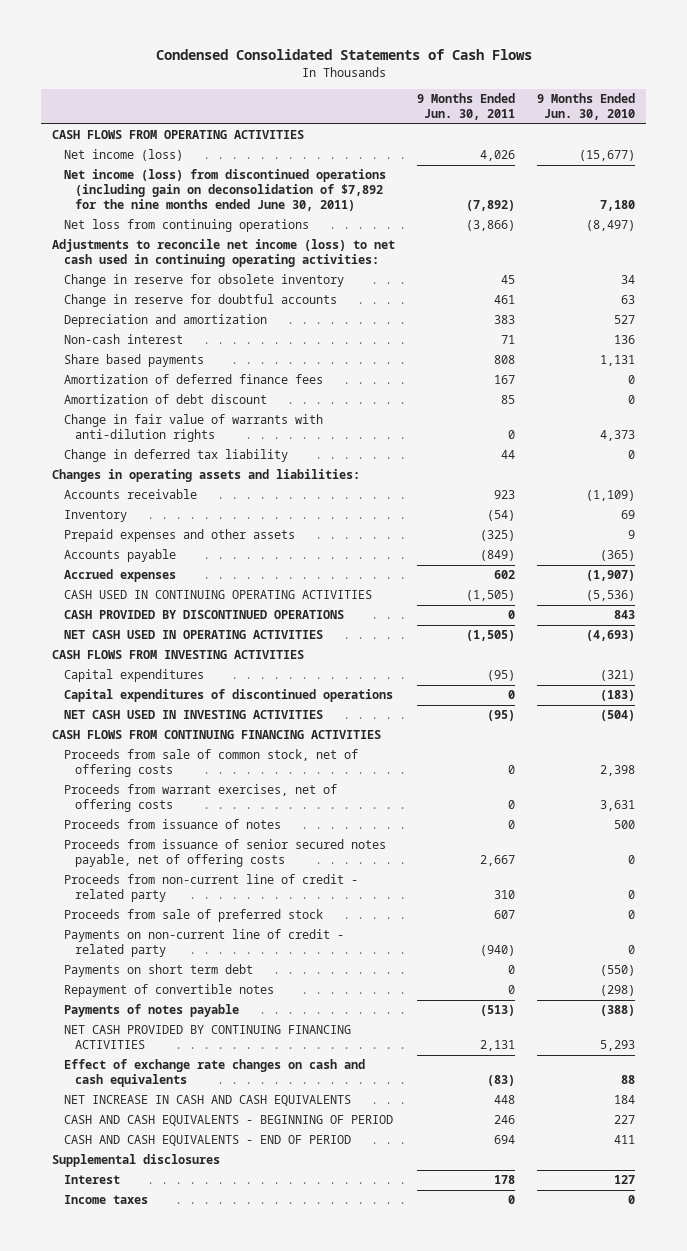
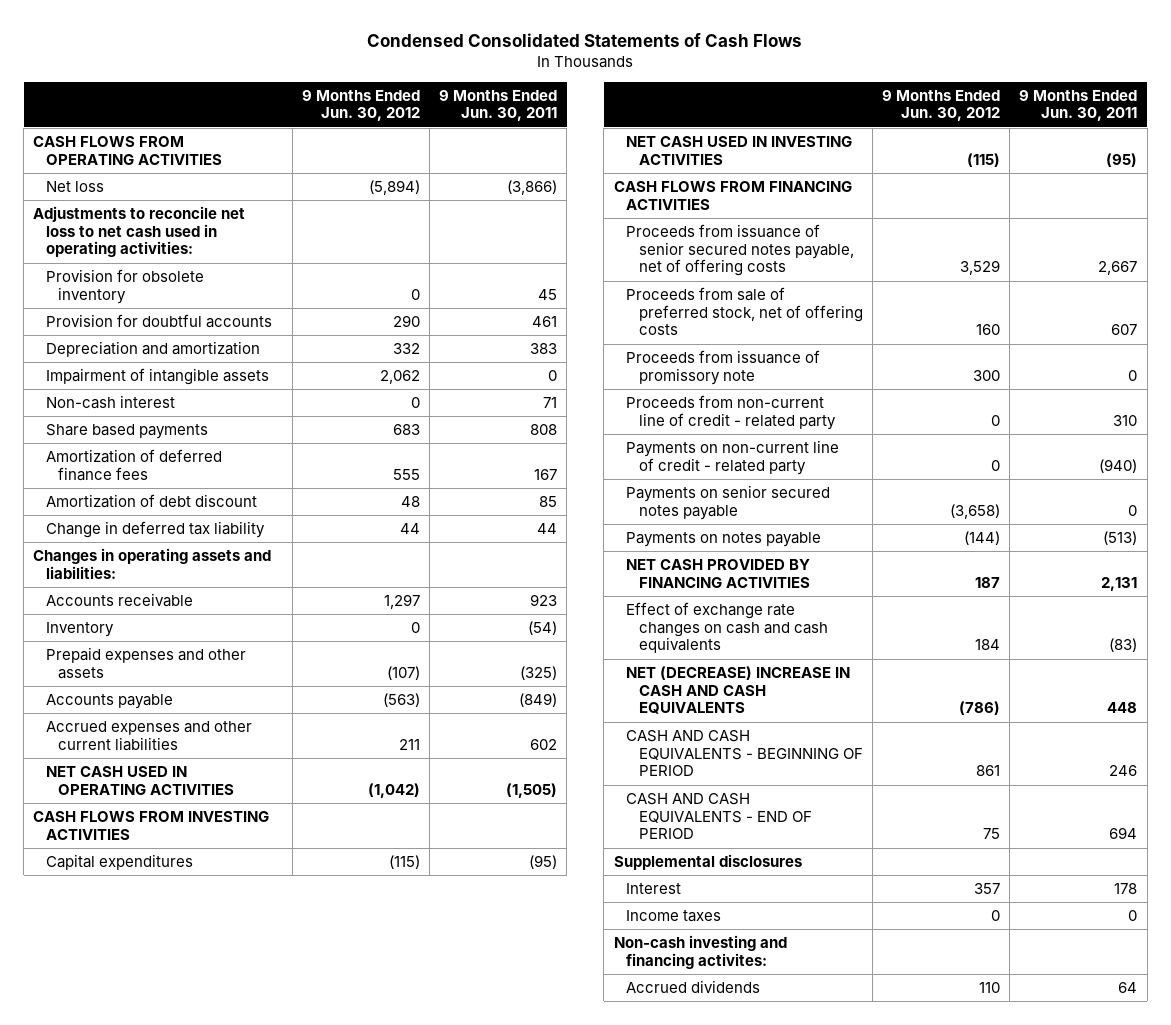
- | 9 Months Ended Jun. 30, 2011 | 9 Months Ended Jun. 30, 2010
+ | 9 Months Ended Jun. 30, 2012 | 9 Months Ended Jun. 30, 2011
- Net income (loss) | 4,026 | (15,677)
- Net income (loss) from discontinued operations (including gain on deconsolidation of $7,892 for the nine months ended June 30, 2011) | (7,892) | 7,180
- Net loss from continuing operations | (3,866) | (8,497)
- Adjustments to reconcile net income (loss) to net cash used in continuing operating activities:
- Change in reserve for obsolete inventory | 45 | 34
- Change in reserve for doubtful accounts | 461 | 63
+ Net loss | (5,894) | (3,866)
+ Adjustments to reconcile net loss to net cash used in operating activities:
+ Provision for obsolete inventory | 0 | 45
+ Provision for doubtful accounts | 290 | 461
+ Impairment of intangible assets | 2,062 | 0
- Change in fair value of warrants with anti-dilution rights | 0 | 4,373
- Accrued expenses | 602 | (1,907)
- CASH USED IN CONTINUING OPERATING ACTIVITIES | (1,505) | (5,536)
- CASH PROVIDED BY DISCONTINUED OPERATIONS | 0 | 843
+ Accrued expenses and other current liabilities | 211 | 602
- Capital expenditures of discontinued operations | 0 | (183)
- CASH FLOWS FROM CONTINUING FINANCING ACTIVITIES
- Proceeds from sale of common stock, net of offering costs | 0 | 2,398
- Proceeds from warrant exercises, net of offering costs | 0 | 3,631
- Proceeds from issuance of notes | 0 | 500
+ CASH FLOWS FROM FINANCING ACTIVITIES
+ Proceeds from sale of preferred stock, net of offering costs | 160 | 607
+ Proceeds from issuance of promissory note | 300 | 0
- Proceeds from sale of preferred stock | 607 | 0
- Payments on short term debt | 0 | (550)
- Repayment of convertible notes | 0 | (298)
- Payments of notes payable | (513) | (388)
- NET CASH PROVIDED BY CONTINUING FINANCING ACTIVITIES | 2,131 | 5,293
+ Payments on senior secured notes payable | (3,658) | 0
+ Payments on notes payable | (144) | (513)
+ NET CASH PROVIDED BY FINANCING ACTIVITIES | 187 | 2,131
- NET INCREASE IN CASH AND CASH EQUIVALENTS | 448 | 184
+ NET (DECREASE) INCREASE IN CASH AND CASH EQUIVALENTS | (786) | 448
+ Non-cash investing and financing activites:
+ Accrued dividends | 110 | 64

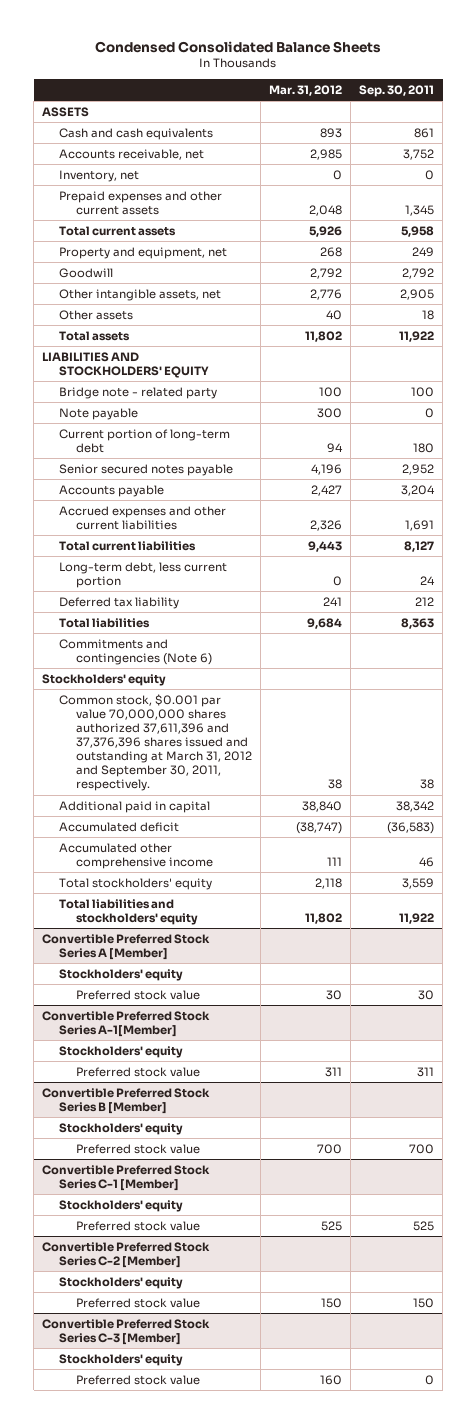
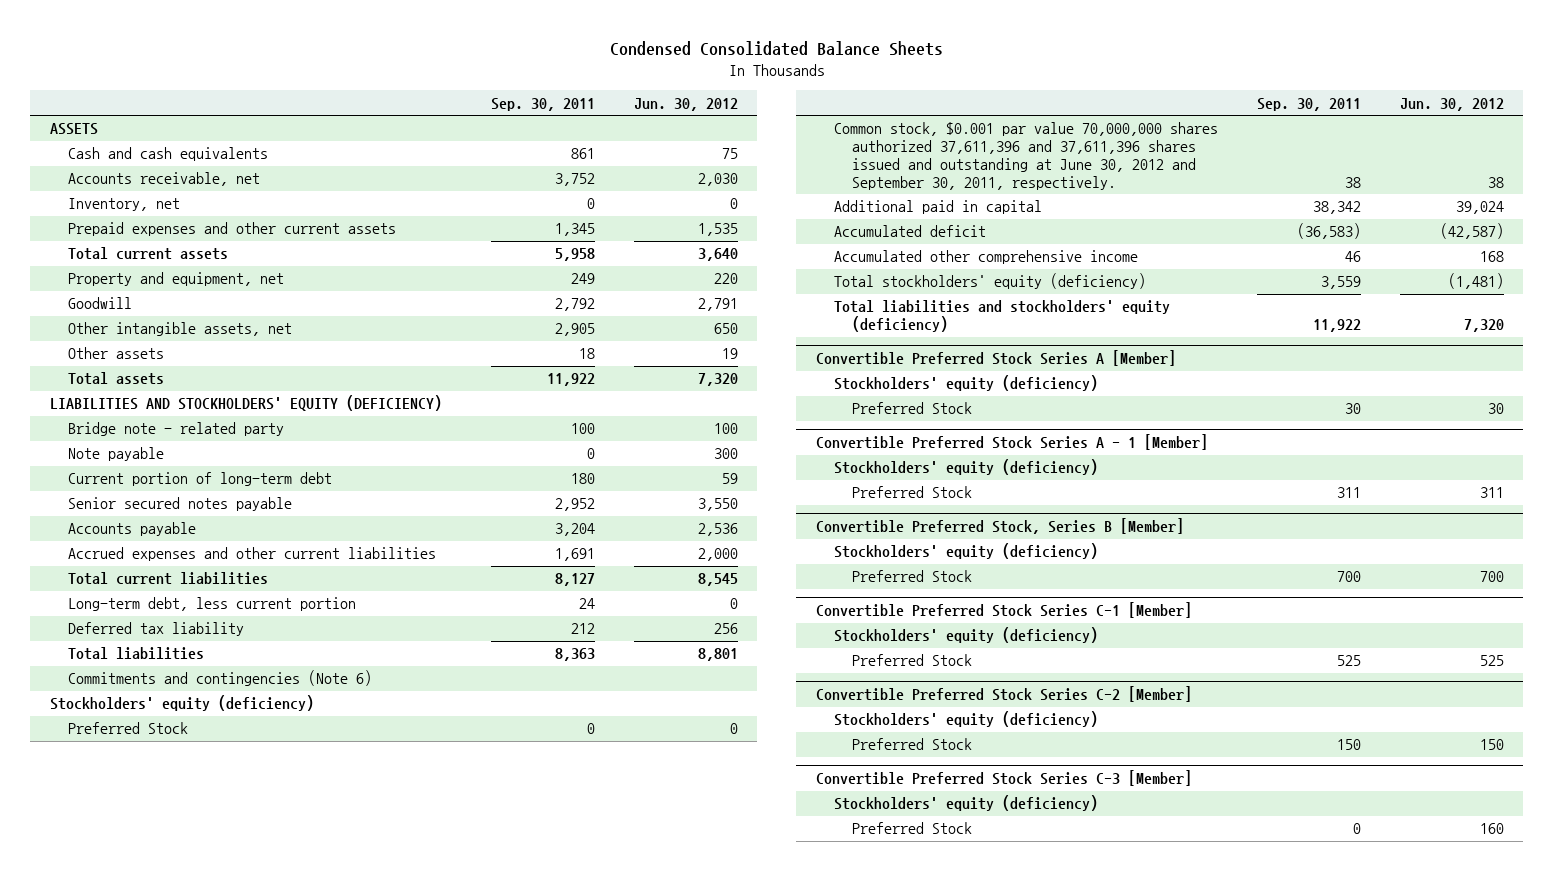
- | Mar. 31, 2012 | Sep. 30, 2011
+ | Sep. 30, 2011 | Jun. 30, 2012
- LIABILITIES AND STOCKHOLDERS' EQUITY
+ LIABILITIES AND STOCKHOLDERS' EQUITY (DEFICIENCY)
- Stockholders' equity
- Common stock, $0.001 par value 70,000,000 shares authorized 37,611,396 and 37,376,396 shares issued and outstanding at March 31, 2012 and September 30, 2011, respectively. | 38 | 38
+ Stockholders' equity (deficiency)
+ Preferred Stock | 0 | 0
+ Common stock, $0.001 par value 70,000,000 shares authorized 37,611,396 and 37,611,396 shares issued and outstanding at June 30, 2012 and September 30, 2011, respectively. | 38 | 38
- Total stockholders' equity | 2,118 | 3,559
- Total liabilities and stockholders' equity | 11,802 | 11,922
+ Total stockholders' equity (deficiency) | 3,559 | (1,481)
+ Total liabilities and stockholders' equity (deficiency) | 11,922 | 7,320
@ Convertible Preferred Stock Series A [Member]
- Stockholders' equity
- Preferred stock value | 30 | 30
- Convertible Preferred Stock Series A-1[Member]
- Stockholders' equity
- Preferred stock value | 311 | 311
- Convertible Preferred Stock Series B [Member]
- Stockholders' equity
- Preferred stock value | 700 | 700
@ Convertible Preferred Stock Series A [Member]
+ Stockholders' equity (deficiency)
+ Preferred Stock | 30 | 30
+ Convertible Preferred Stock Series A - 1 [Member]
+ Stockholders' equity (deficiency)
+ Preferred Stock | 311 | 311
+ Convertible Preferred Stock, Series B [Member]
+ Stockholders' equity (deficiency)
+ Preferred Stock | 700 | 700
@ Convertible Preferred Stock Series C-1 [Member]
- Stockholders' equity
- Preferred stock value | 525 | 525
+ Stockholders' equity (deficiency)
+ Preferred Stock | 525 | 525
@ Convertible Preferred Stock Series C-2 [Member]
- Stockholders' equity
- Preferred stock value | 150 | 150
+ Stockholders' equity (deficiency)
+ Preferred Stock | 150 | 150
@ Convertible Preferred Stock Series C-3 [Member]
- Stockholders' equity
- Preferred stock value | 160 | 0
+ Stockholders' equity (deficiency)
+ Preferred Stock | 0 | 160

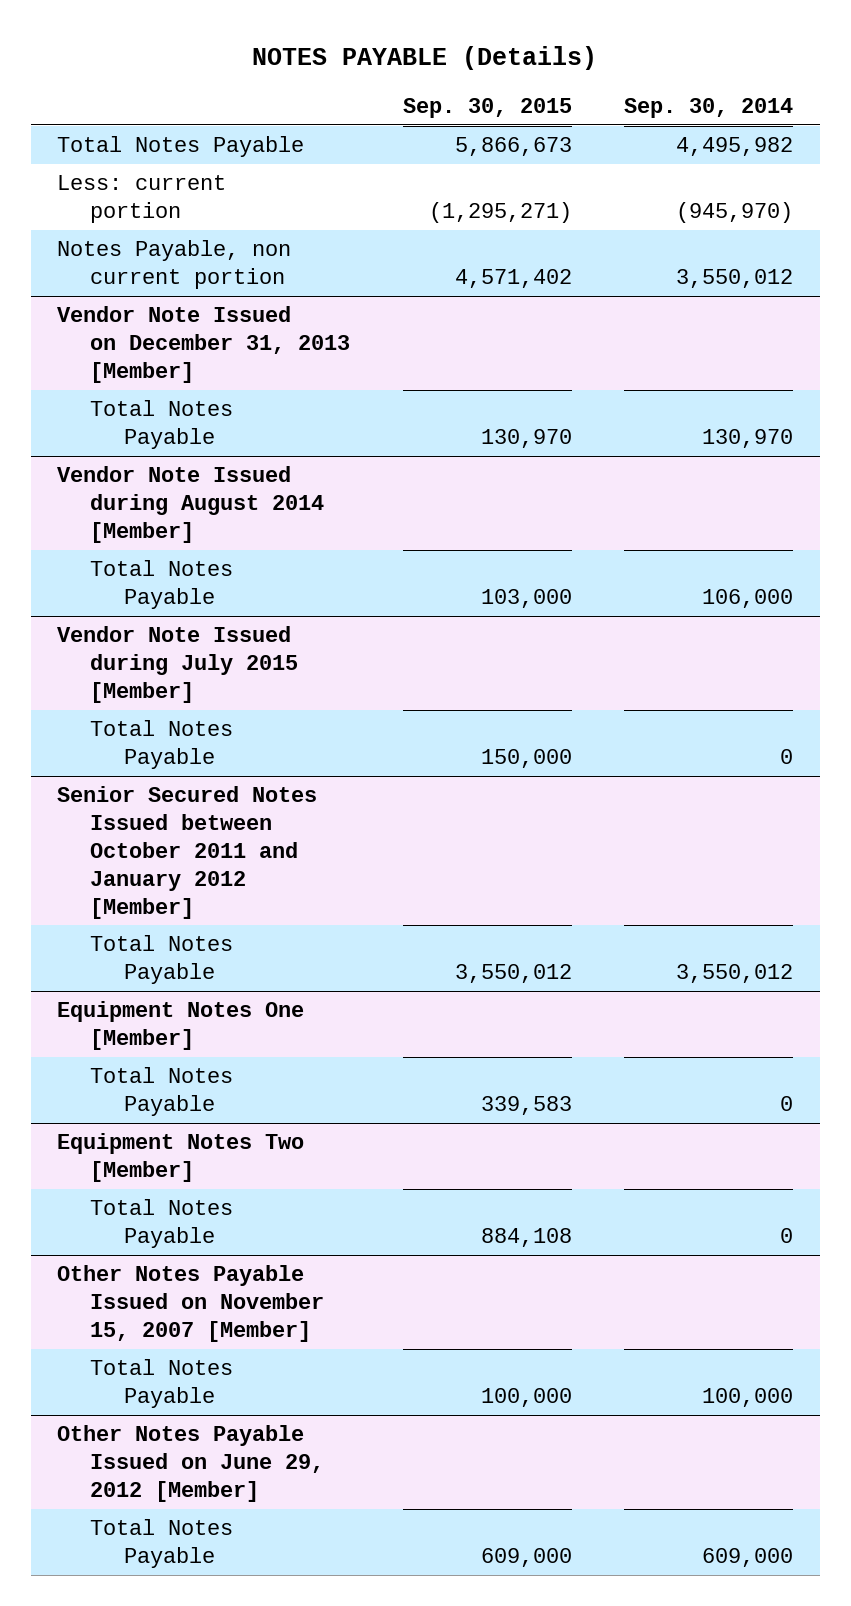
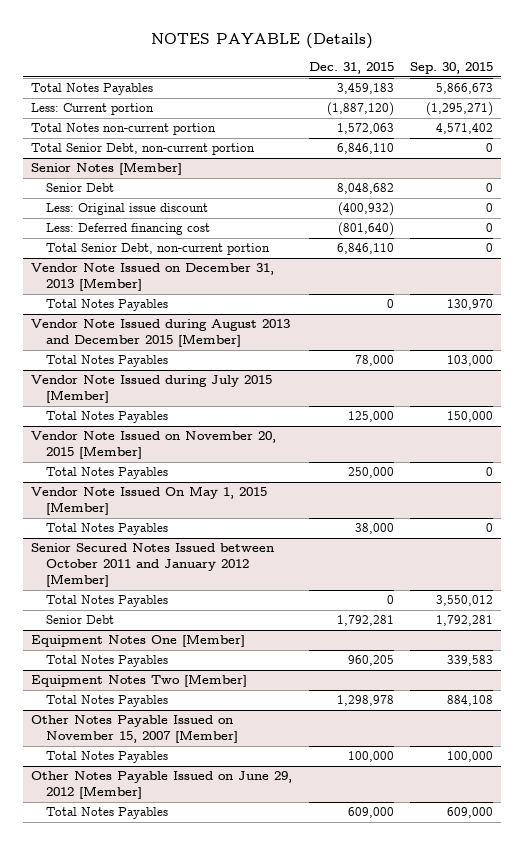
- | Sep. 30, 2015 | Sep. 30, 2014
+ | Dec. 31, 2015 | Sep. 30, 2015
- Total Notes Payable | 5,866,673 | 4,495,982
- Less: current portion | (1,295,271) | (945,970)
- Notes Payable, non current portion | 4,571,402 | 3,550,012
+ Total Notes Payables | 3,459,183 | 5,866,673
+ Less: Current portion | (1,887,120) | (1,295,271)
+ Total Notes non-current portion | 1,572,063 | 4,571,402
+ Total Senior Debt, non-current portion | 6,846,110 | 0
+ Senior Notes [Member]
+ Senior Debt | 8,048,682 | 0
+ Less: Original issue discount | (400,932) | 0
+ Less: Deferred financing cost | (801,640) | 0
+ Total Senior Debt, non-current portion | 6,846,110 | 0
@ Vendor Note Issued on December 31, 2013 [Member]
- Total Notes Payable | 130,970 | 130,970
- Vendor Note Issued during August 2014 [Member]
- Total Notes Payable | 103,000 | 106,000
@ Vendor Note Issued on December 31, 2013 [Member]
+ Total Notes Payables | 0 | 130,970
+ Vendor Note Issued during August 2013 and December 2015 [Member]
+ Total Notes Payables | 78,000 | 103,000
@ Vendor Note Issued during July 2015 [Member]
- Total Notes Payable | 150,000 | 0
+ Total Notes Payables | 125,000 | 150,000
+ Vendor Note Issued on November 20, 2015 [Member]
+ Total Notes Payables | 250,000 | 0
+ Vendor Note Issued On May 1, 2015 [Member]
+ Total Notes Payables | 38,000 | 0
@ Senior Secured Notes Issued between October 2011 and January 2012 [Member]
- Total Notes Payable | 3,550,012 | 3,550,012
+ Total Notes Payables | 0 | 3,550,012
+ Senior Debt | 1,792,281 | 1,792,281
@ Equipment Notes One [Member]
- Total Notes Payable | 339,583 | 0
+ Total Notes Payables | 960,205 | 339,583
@ Equipment Notes Two [Member]
- Total Notes Payable | 884,108 | 0
+ Total Notes Payables | 1,298,978 | 884,108
@ Other Notes Payable Issued on November 15, 2007 [Member]
- Total Notes Payable | 100,000 | 100,000
+ Total Notes Payables | 100,000 | 100,000
@ Other Notes Payable Issued on June 29, 2012 [Member]
- Total Notes Payable | 609,000 | 609,000
+ Total Notes Payables | 609,000 | 609,000

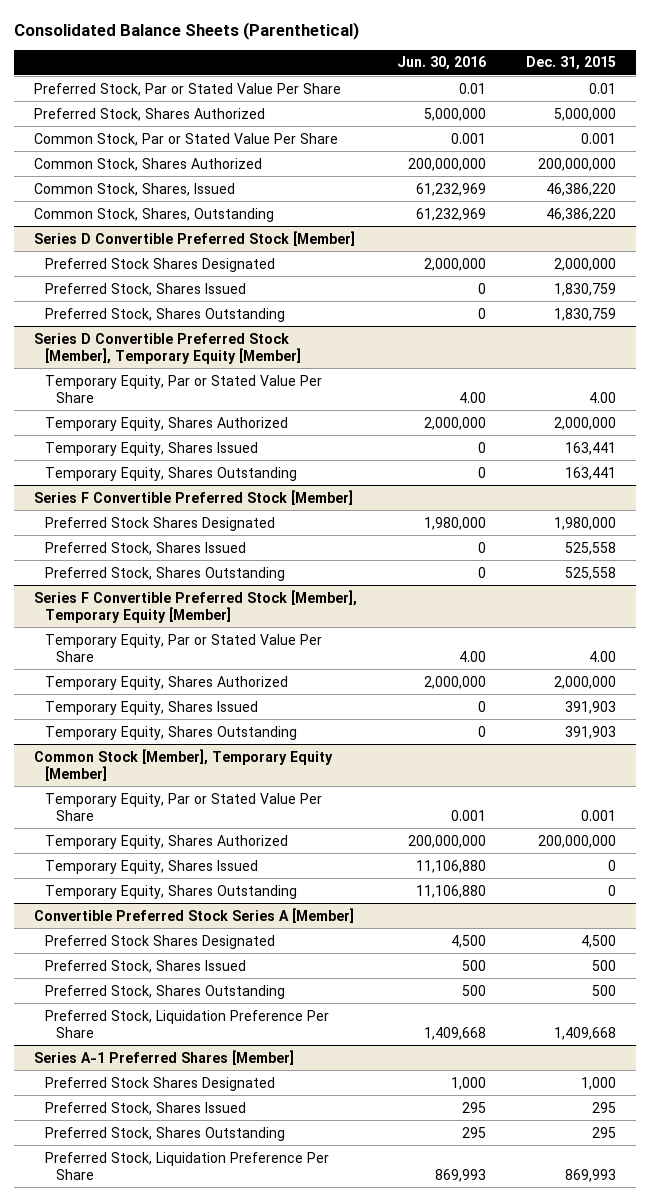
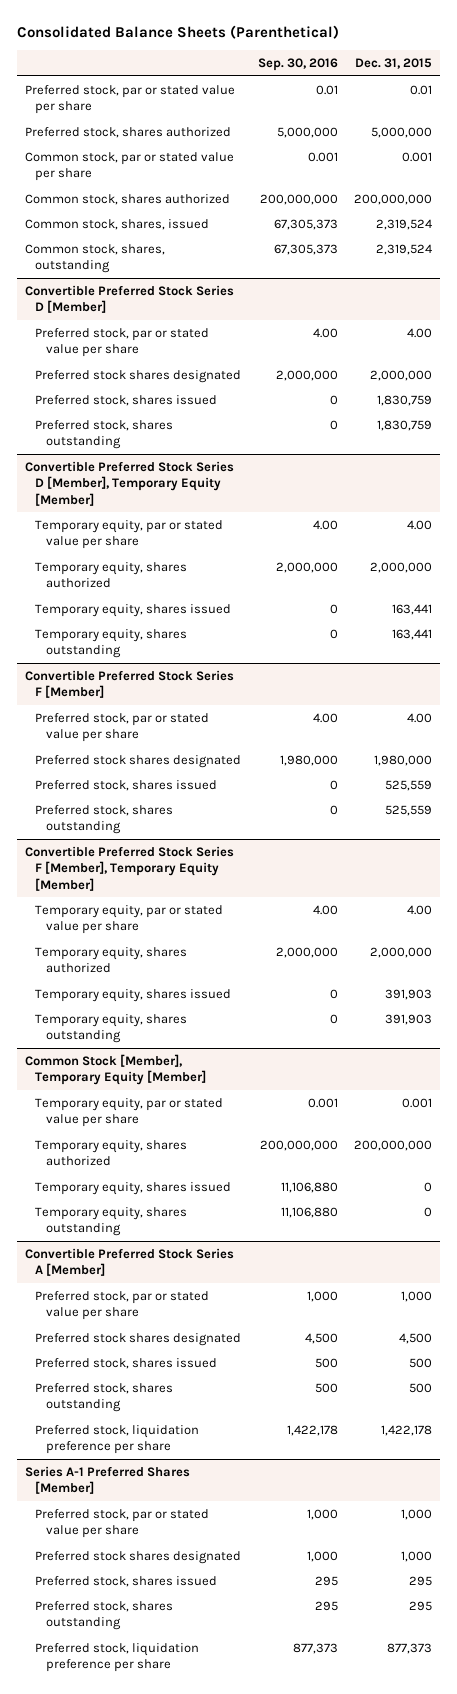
- | Jun. 30, 2016 | Dec. 31, 2015
+ | Sep. 30, 2016 | Dec. 31, 2015
- Preferred Stock, Par or Stated Value Per Share | 0.01 | 0.01
- Preferred Stock, Shares Authorized | 5,000,000 | 5,000,000
- Common Stock, Par or Stated Value Per Share | 0.001 | 0.001
- Common Stock, Shares Authorized | 200,000,000 | 200,000,000
- Common Stock, Shares, Issued | 61,232,969 | 46,386,220
- Common Stock, Shares, Outstanding | 61,232,969 | 46,386,220
- Series D Convertible Preferred Stock [Member]
- Preferred Stock Shares Designated | 2,000,000 | 2,000,000
- Preferred Stock, Shares Issued | 0 | 1,830,759
- Preferred Stock, Shares Outstanding | 0 | 1,830,759
- Series D Convertible Preferred Stock [Member], Temporary Equity [Member]
- Temporary Equity, Par or Stated Value Per Share | 4.00 | 4.00
- Temporary Equity, Shares Authorized | 2,000,000 | 2,000,000
- Temporary Equity, Shares Issued | 0 | 163,441
- Temporary Equity, Shares Outstanding | 0 | 163,441
- Series F Convertible Preferred Stock [Member]
- Preferred Stock Shares Designated | 1,980,000 | 1,980,000
- Preferred Stock, Shares Issued | 0 | 525,558
- Preferred Stock, Shares Outstanding | 0 | 525,558
- Series F Convertible Preferred Stock [Member], Temporary Equity [Member]
- Temporary Equity, Par or Stated Value Per Share | 4.00 | 4.00
- Temporary Equity, Shares Authorized | 2,000,000 | 2,000,000
- Temporary Equity, Shares Issued | 0 | 391,903
- Temporary Equity, Shares Outstanding | 0 | 391,903
+ Preferred stock, par or stated value per share | 0.01 | 0.01
+ Preferred stock, shares authorized | 5,000,000 | 5,000,000
+ Common stock, par or stated value per share | 0.001 | 0.001
+ Common stock, shares authorized | 200,000,000 | 200,000,000
+ Common stock, shares, issued | 67,305,373 | 2,319,524
+ Common stock, shares, outstanding | 67,305,373 | 2,319,524
+ Convertible Preferred Stock Series D [Member]
+ Preferred stock, par or stated value per share | 4.00 | 4.00
+ Preferred stock shares designated | 2,000,000 | 2,000,000
+ Preferred stock, shares issued | 0 | 1,830,759
+ Preferred stock, shares outstanding | 0 | 1,830,759
+ Convertible Preferred Stock Series D [Member], Temporary Equity [Member]
+ Temporary equity, par or stated value per share | 4.00 | 4.00
+ Temporary equity, shares authorized | 2,000,000 | 2,000,000
+ Temporary equity, shares issued | 0 | 163,441
+ Temporary equity, shares outstanding | 0 | 163,441
+ Convertible Preferred Stock Series F [Member]
+ Preferred stock, par or stated value per share | 4.00 | 4.00
+ Preferred stock shares designated | 1,980,000 | 1,980,000
+ Preferred stock, shares issued | 0 | 525,559
+ Preferred stock, shares outstanding | 0 | 525,559
+ Convertible Preferred Stock Series F [Member], Temporary Equity [Member]
+ Temporary equity, par or stated value per share | 4.00 | 4.00
+ Temporary equity, shares authorized | 2,000,000 | 2,000,000
+ Temporary equity, shares issued | 0 | 391,903
+ Temporary equity, shares outstanding | 0 | 391,903
@ Common Stock [Member], Temporary Equity [Member]
- Temporary Equity, Par or Stated Value Per Share | 0.001 | 0.001
- Temporary Equity, Shares Authorized | 200,000,000 | 200,000,000
- Temporary Equity, Shares Issued | 11,106,880 | 0
- Temporary Equity, Shares Outstanding | 11,106,880 | 0
+ Temporary equity, par or stated value per share | 0.001 | 0.001
+ Temporary equity, shares authorized | 200,000,000 | 200,000,000
+ Temporary equity, shares issued | 11,106,880 | 0
+ Temporary equity, shares outstanding | 11,106,880 | 0
@ Convertible Preferred Stock Series A [Member]
- Preferred Stock Shares Designated | 4,500 | 4,500
- Preferred Stock, Shares Issued | 500 | 500
- Preferred Stock, Shares Outstanding | 500 | 500
- Preferred Stock, Liquidation Preference Per Share | 1,409,668 | 1,409,668
+ Preferred stock, par or stated value per share | 1,000 | 1,000
+ Preferred stock shares designated | 4,500 | 4,500
+ Preferred stock, shares issued | 500 | 500
+ Preferred stock, shares outstanding | 500 | 500
+ Preferred stock, liquidation preference per share | 1,422,178 | 1,422,178
@ Series A-1 Preferred Shares [Member]
- Preferred Stock Shares Designated | 1,000 | 1,000
- Preferred Stock, Shares Issued | 295 | 295
- Preferred Stock, Shares Outstanding | 295 | 295
- Preferred Stock, Liquidation Preference Per Share | 869,993 | 869,993
+ Preferred stock, par or stated value per share | 1,000 | 1,000
+ Preferred stock shares designated | 1,000 | 1,000
+ Preferred stock, shares issued | 295 | 295
+ Preferred stock, shares outstanding | 295 | 295
+ Preferred stock, liquidation preference per share | 877,373 | 877,373

